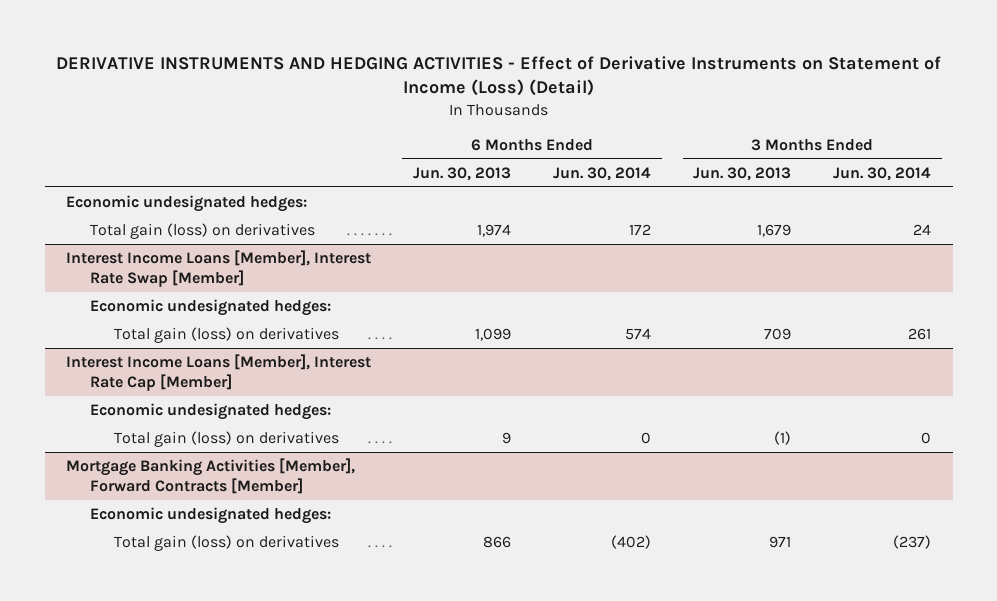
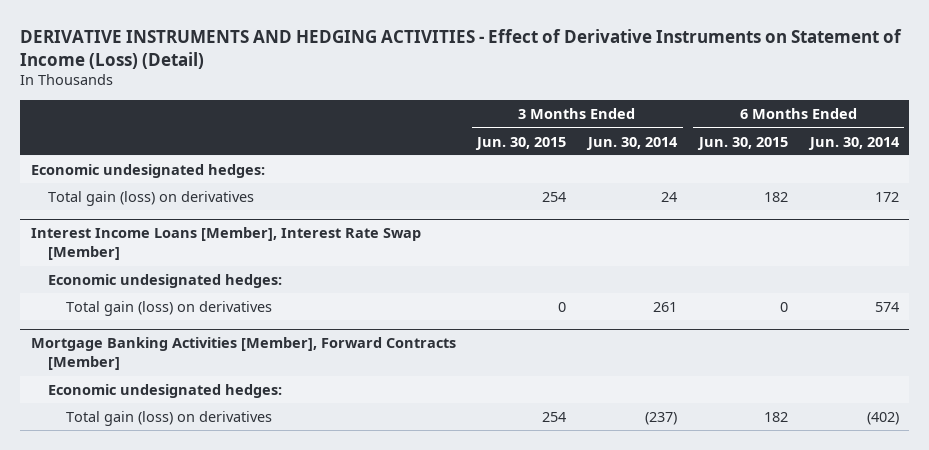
- | 6 Months Ended Jun. 30, 2013 | 6 Months Ended Jun. 30, 2014 | 3 Months Ended Jun. 30, 2013 | 3 Months Ended Jun. 30, 2014
+ | 3 Months Ended Jun. 30, 2015 | 3 Months Ended Jun. 30, 2014 | 6 Months Ended Jun. 30, 2015 | 6 Months Ended Jun. 30, 2014
- Interest Income Loans [Member], Interest Rate Cap [Member]
- Economic undesignated hedges:
- Total gain (loss) on derivatives | 9 | 0 | (1) | 0

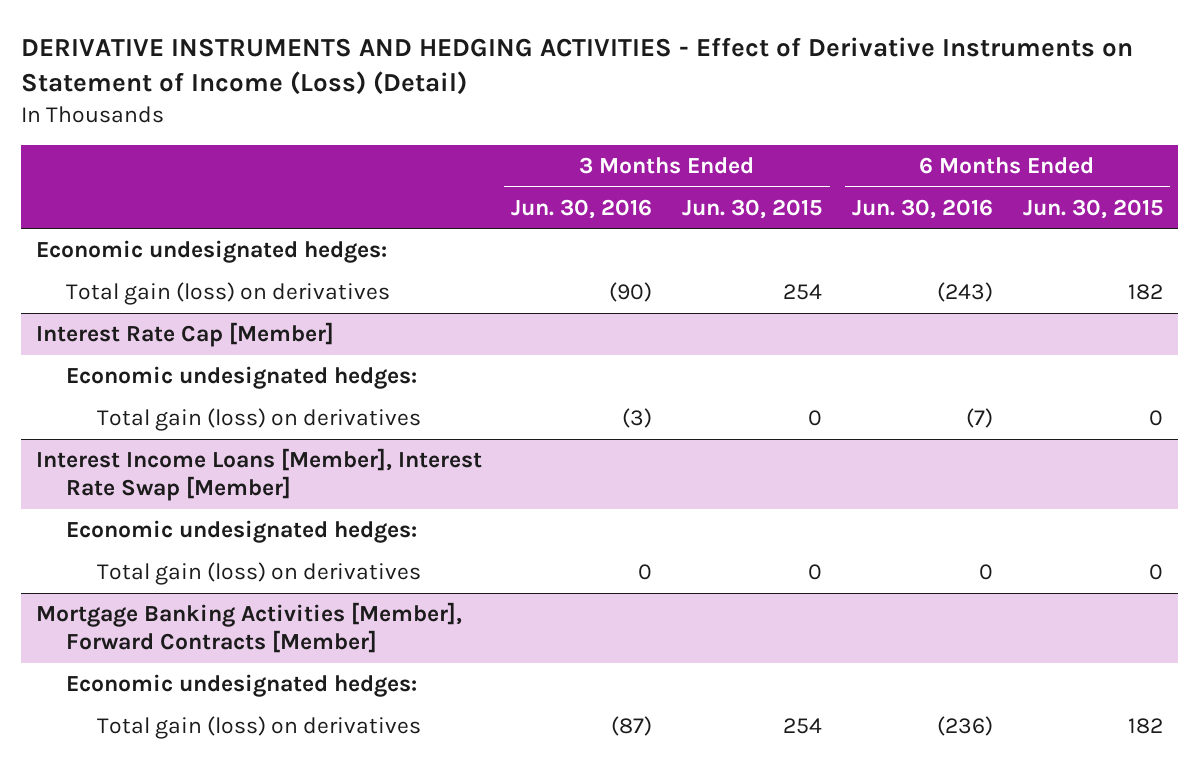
- | 3 Months Ended Jun. 30, 2015 | 3 Months Ended Jun. 30, 2014 | 6 Months Ended Jun. 30, 2015 | 6 Months Ended Jun. 30, 2014
+ | 3 Months Ended Jun. 30, 2016 | 3 Months Ended Jun. 30, 2015 | 6 Months Ended Jun. 30, 2016 | 6 Months Ended Jun. 30, 2015
+ Interest Rate Cap [Member]
+ Economic undesignated hedges:
+ Total gain (loss) on derivatives | (3) | 0 | (7) | 0

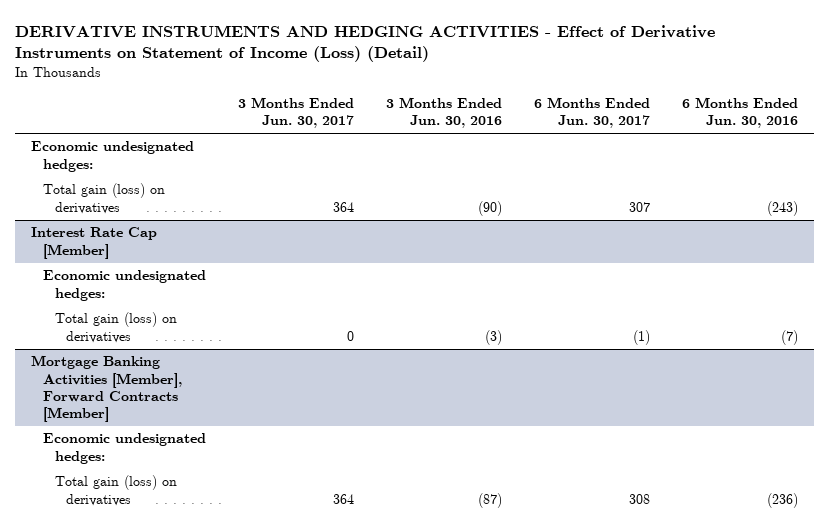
- | 3 Months Ended Jun. 30, 2016 | 3 Months Ended Jun. 30, 2015 | 6 Months Ended Jun. 30, 2016 | 6 Months Ended Jun. 30, 2015
+ | 3 Months Ended Jun. 30, 2017 | 3 Months Ended Jun. 30, 2016 | 6 Months Ended Jun. 30, 2017 | 6 Months Ended Jun. 30, 2016
- Interest Income Loans [Member], Interest Rate Swap [Member]
- Economic undesignated hedges:
- Total gain (loss) on derivatives | 0 | 0 | 0 | 0

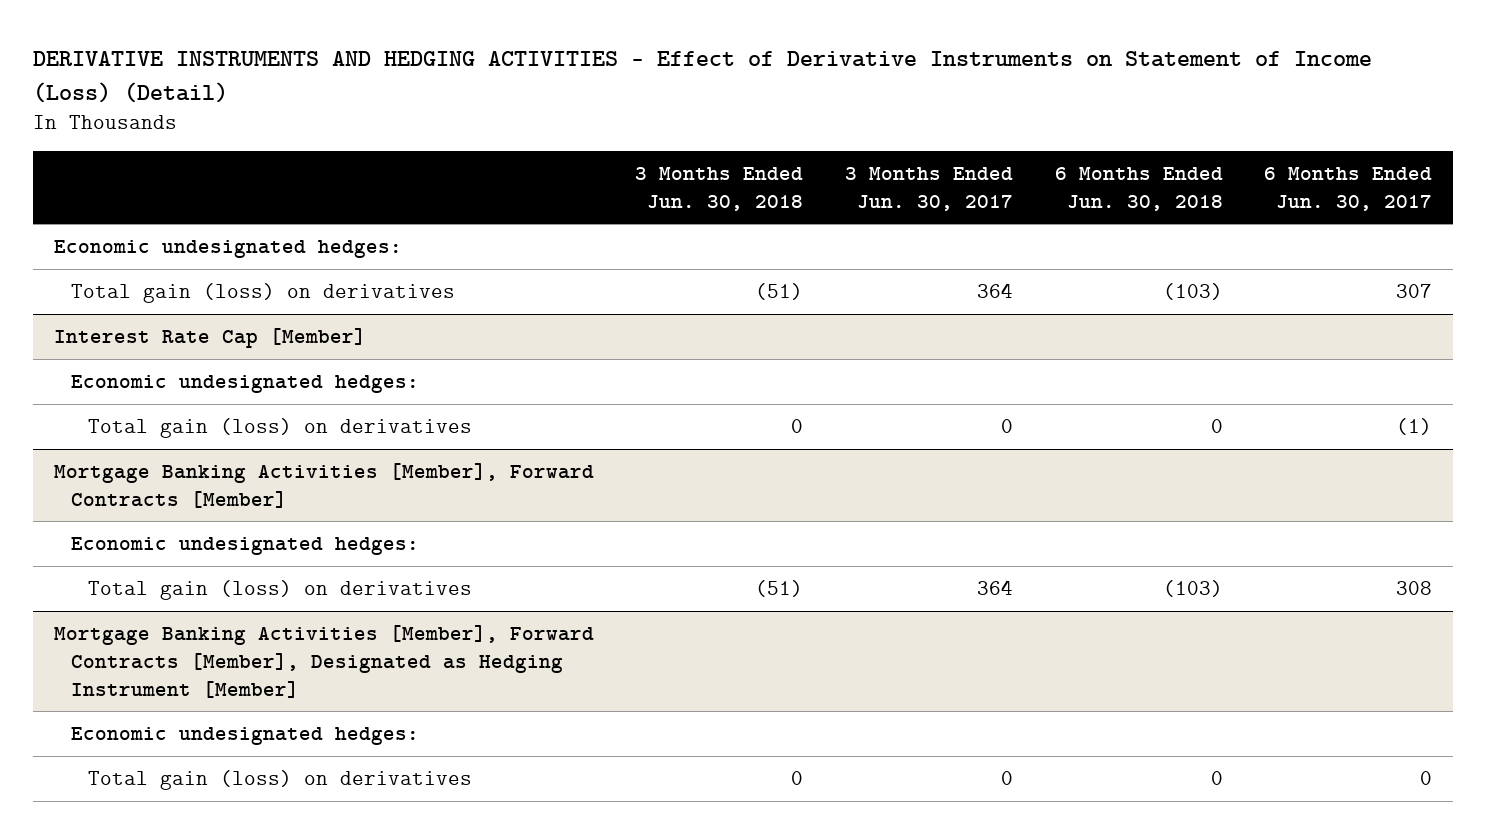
- | 3 Months Ended Jun. 30, 2017 | 3 Months Ended Jun. 30, 2016 | 6 Months Ended Jun. 30, 2017 | 6 Months Ended Jun. 30, 2016
+ | 3 Months Ended Jun. 30, 2018 | 3 Months Ended Jun. 30, 2017 | 6 Months Ended Jun. 30, 2018 | 6 Months Ended Jun. 30, 2017
+ Mortgage Banking Activities [Member], Forward Contracts [Member], Designated as Hedging Instrument [Member]
+ Economic undesignated hedges:
+ Total gain (loss) on derivatives | 0 | 0 | 0 | 0

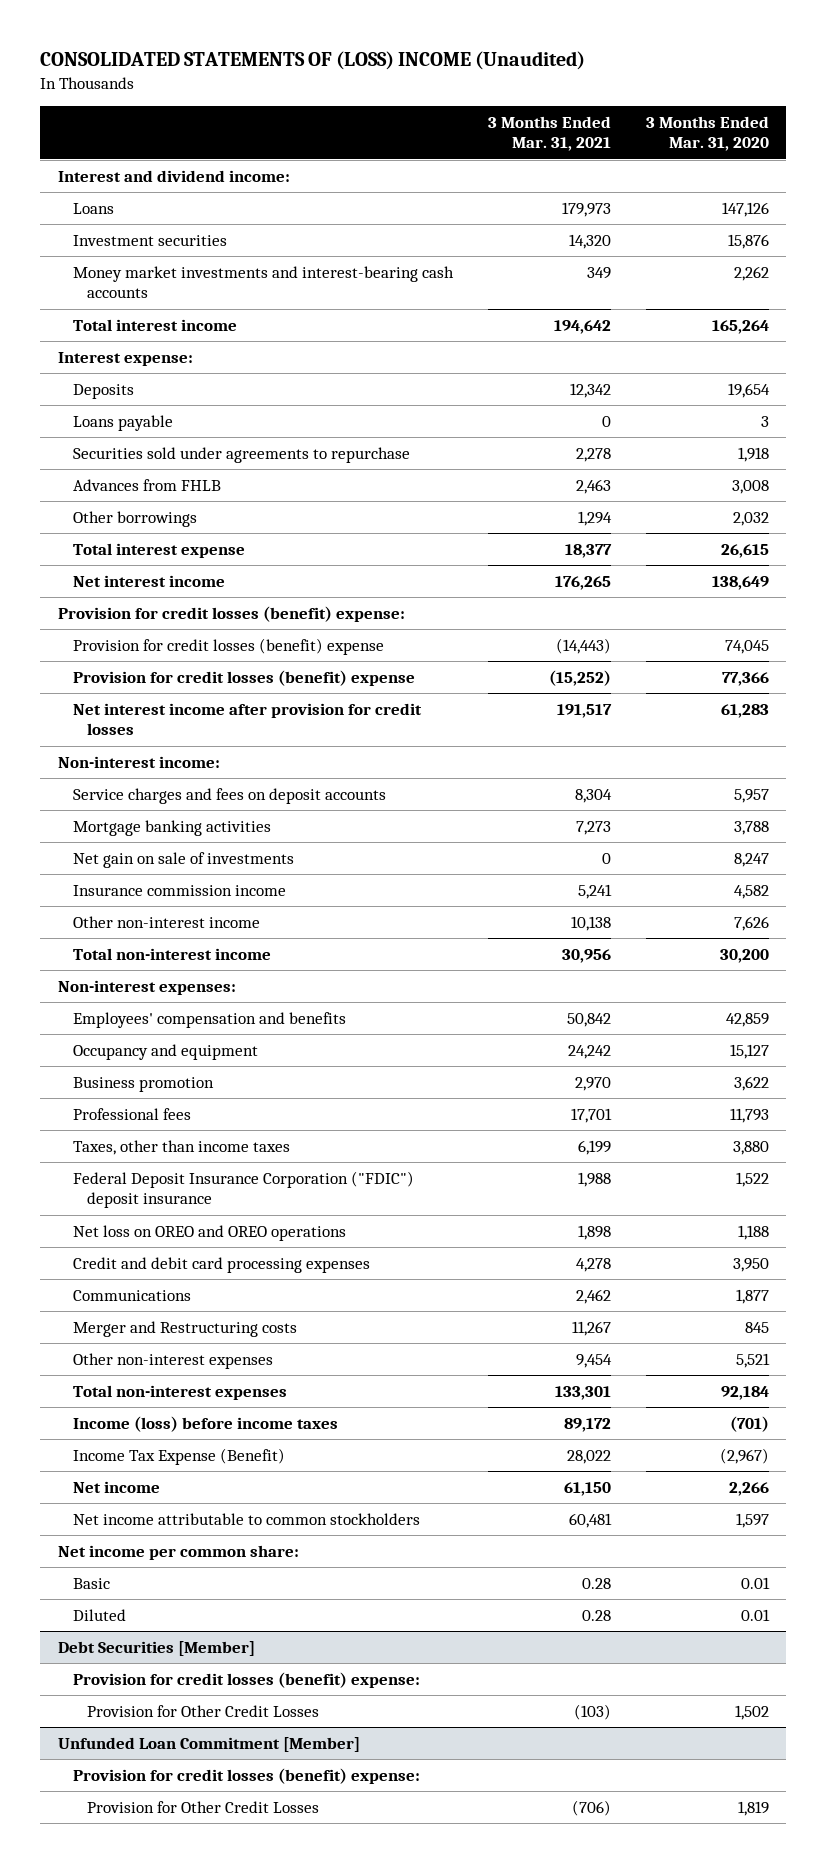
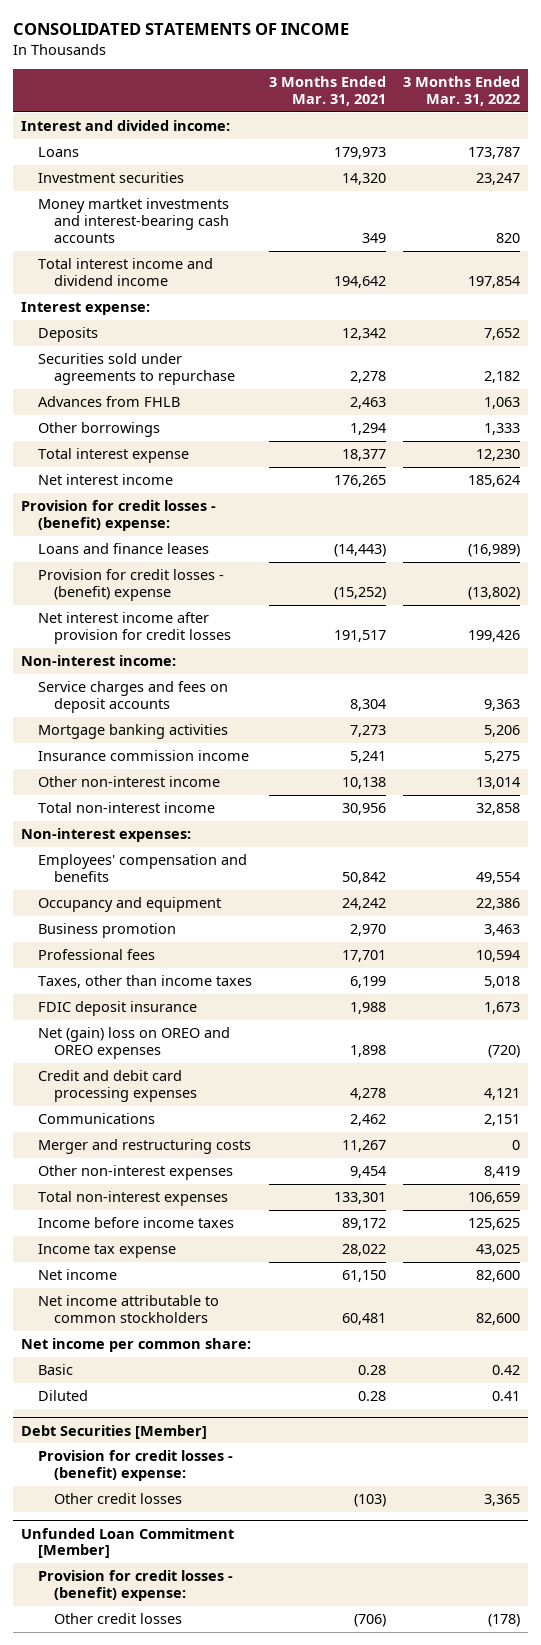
- CONSOLIDATED STATEMENTS OF (LOSS) INCOME (Unaudited)
+ CONSOLIDATED STATEMENTS OF INCOME
- | 3 Months Ended Mar. 31, 2021 | 3 Months Ended Mar. 31, 2020
+ | 3 Months Ended Mar. 31, 2021 | 3 Months Ended Mar. 31, 2022
- Interest and dividend income:
+ Interest and divided income:
- Money market investments and interest-bearing cash accounts | 349 | 2,262
- Total interest income | 194,642 | 165,264
+ Money martket investments and interest-bearing cash accounts | 349 | 820
+ Total interest income and dividend income | 194,642 | 197,854
- Loans payable | 0 | 3
- Provision for credit losses (benefit) expense:
- Provision for credit losses (benefit) expense | (14,443) | 74,045
- Provision for credit losses (benefit) expense | (15,252) | 77,366
+ Provision for credit losses - (benefit) expense:
+ Loans and finance leases | (14,443) | (16,989)
+ Provision for credit losses - (benefit) expense | (15,252) | (13,802)
- Net gain on sale of investments | 0 | 8,247
- Federal Deposit Insurance Corporation ("FDIC") deposit insurance | 1,988 | 1,522
- Net loss on OREO and OREO operations | 1,898 | 1,188
+ FDIC deposit insurance | 1,988 | 1,673
+ Net (gain) loss on OREO and OREO expenses | 1,898 | (720)
- Merger and Restructuring costs | 11,267 | 845
+ Merger and restructuring costs | 11,267 | 0
- Income (loss) before income taxes | 89,172 | (701)
- Income Tax Expense (Benefit) | 28,022 | (2,967)
+ Income before income taxes | 89,172 | 125,625
+ Income tax expense | 28,022 | 43,025
@ Debt Securities [Member]
- Provision for credit losses (benefit) expense:
- Provision for Other Credit Losses | (103) | 1,502
+ Provision for credit losses - (benefit) expense:
+ Other credit losses | (103) | 3,365
@ Unfunded Loan Commitment [Member]
- Provision for credit losses (benefit) expense:
- Provision for Other Credit Losses | (706) | 1,819
+ Provision for credit losses - (benefit) expense:
+ Other credit losses | (706) | (178)

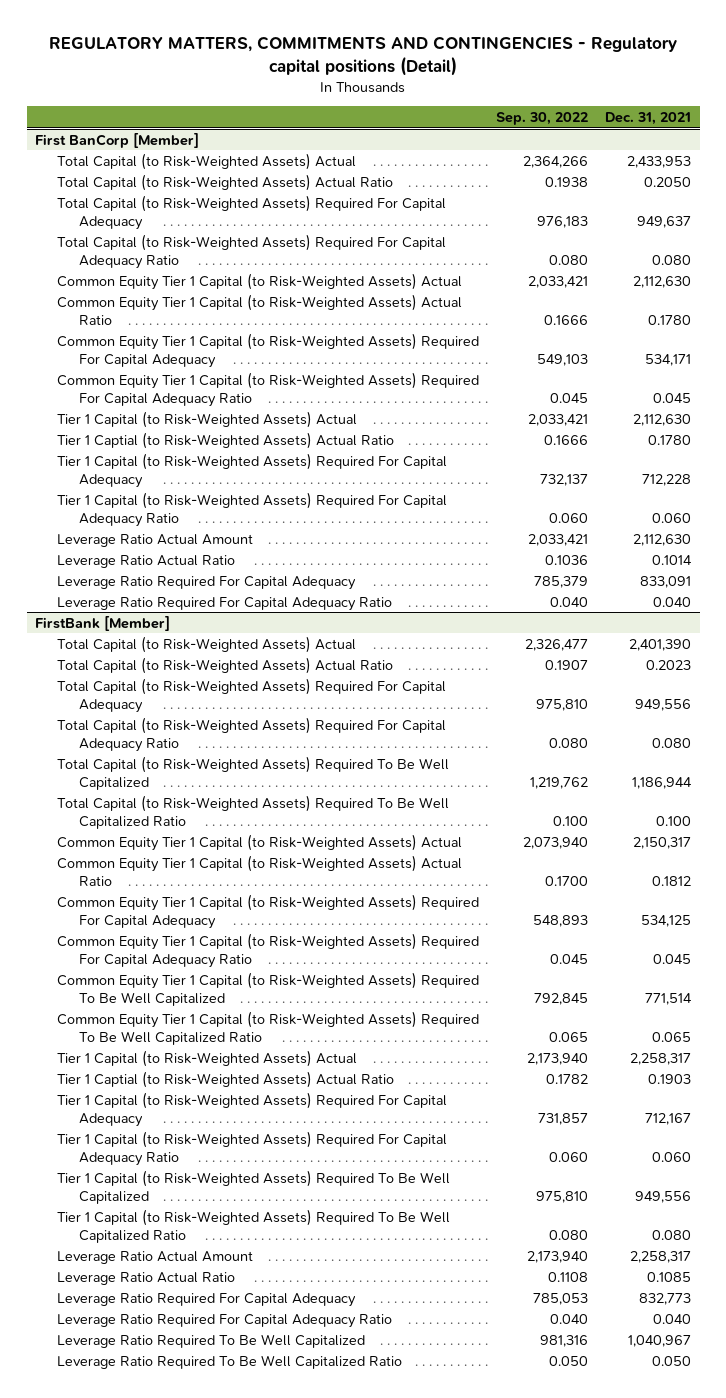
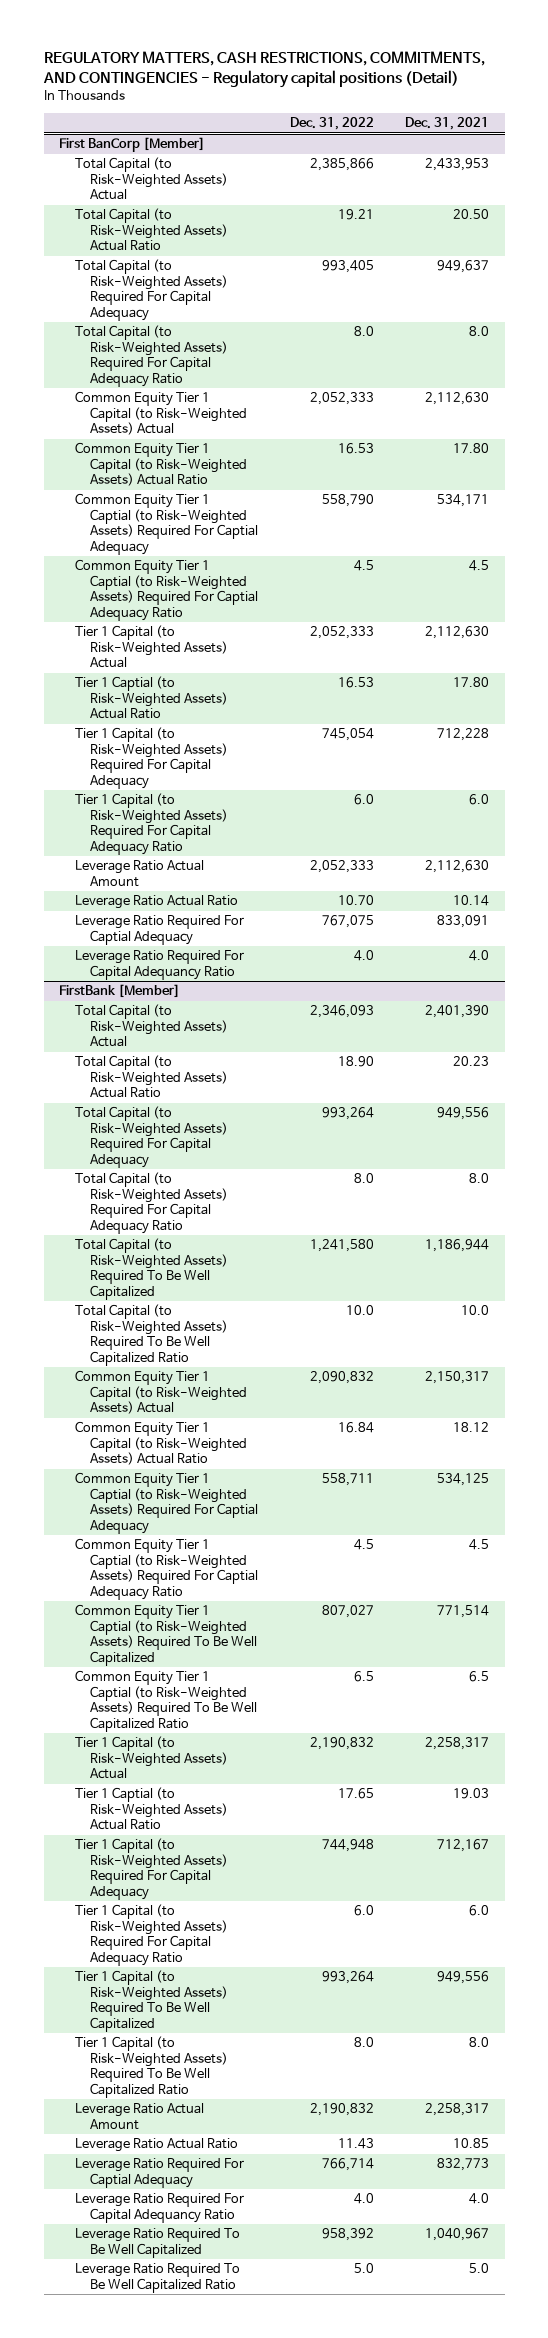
- REGULATORY MATTERS, COMMITMENTS AND CONTINGENCIES - Regulatory capital positions (Detail)
+ REGULATORY MATTERS, CASH RESTRICTIONS, COMMITMENTS, AND CONTINGENCIES - Regulatory capital positions (Detail)
- | Sep. 30, 2022 | Dec. 31, 2021
+ | Dec. 31, 2022 | Dec. 31, 2021
@ First BanCorp [Member]
- Total Capital (to Risk-Weighted Assets) Actual Ratio | 0.1938 | 0.2050
+ Total Capital (to Risk-Weighted Assets) Actual Ratio | 19.21 | 20.50
- Total Capital (to Risk-Weighted Assets) Required For Capital Adequacy Ratio | 0.080 | 0.080
+ Total Capital (to Risk-Weighted Assets) Required For Capital Adequacy Ratio | 8.0 | 8.0
- Common Equity Tier 1 Capital (to Risk-Weighted Assets) Actual Ratio | 0.1666 | 0.1780
- Common Equity Tier 1 Capital (to Risk-Weighted Assets) Required For Capital Adequacy | 549,103 | 534,171
- Common Equity Tier 1 Capital (to Risk-Weighted Assets) Required For Capital Adequacy Ratio | 0.045 | 0.045
+ Common Equity Tier 1 Capital (to Risk-Weighted Assets) Actual Ratio | 16.53 | 17.80
+ Common Equity Tier 1 Captial (to Risk-Weighted Assets) Required For Captial Adequacy | 558,790 | 534,171
+ Common Equity Tier 1 Captial (to Risk-Weighted Assets) Required For Captial Adequacy Ratio | 4.5 | 4.5
- Tier 1 Captial (to Risk-Weighted Assets) Actual Ratio | 0.1666 | 0.1780
+ Tier 1 Captial (to Risk-Weighted Assets) Actual Ratio | 16.53 | 17.80
- Tier 1 Capital (to Risk-Weighted Assets) Required For Capital Adequacy Ratio | 0.060 | 0.060
+ Tier 1 Capital (to Risk-Weighted Assets) Required For Capital Adequacy Ratio | 6.0 | 6.0
- Leverage Ratio Actual Ratio | 0.1036 | 0.1014
- Leverage Ratio Required For Capital Adequacy | 785,379 | 833,091
- Leverage Ratio Required For Capital Adequacy Ratio | 0.040 | 0.040
+ Leverage Ratio Actual Ratio | 10.70 | 10.14
+ Leverage Ratio Required For Captial Adequacy | 767,075 | 833,091
+ Leverage Ratio Required For Capital Adequancy Ratio | 4.0 | 4.0
@ FirstBank [Member]
- Total Capital (to Risk-Weighted Assets) Actual Ratio | 0.1907 | 0.2023
+ Total Capital (to Risk-Weighted Assets) Actual Ratio | 18.90 | 20.23
- Total Capital (to Risk-Weighted Assets) Required For Capital Adequacy Ratio | 0.080 | 0.080
+ Total Capital (to Risk-Weighted Assets) Required For Capital Adequacy Ratio | 8.0 | 8.0
- Total Capital (to Risk-Weighted Assets) Required To Be Well Capitalized Ratio | 0.100 | 0.100
+ Total Capital (to Risk-Weighted Assets) Required To Be Well Capitalized Ratio | 10.0 | 10.0
- Common Equity Tier 1 Capital (to Risk-Weighted Assets) Actual Ratio | 0.1700 | 0.1812
- Common Equity Tier 1 Capital (to Risk-Weighted Assets) Required For Capital Adequacy | 548,893 | 534,125
- Common Equity Tier 1 Capital (to Risk-Weighted Assets) Required For Capital Adequacy Ratio | 0.045 | 0.045
- Common Equity Tier 1 Capital (to Risk-Weighted Assets) Required To Be Well Capitalized | 792,845 | 771,514
- Common Equity Tier 1 Capital (to Risk-Weighted Assets) Required To Be Well Capitalized Ratio | 0.065 | 0.065
+ Common Equity Tier 1 Capital (to Risk-Weighted Assets) Actual Ratio | 16.84 | 18.12
+ Common Equity Tier 1 Captial (to Risk-Weighted Assets) Required For Captial Adequacy | 558,711 | 534,125
+ Common Equity Tier 1 Captial (to Risk-Weighted Assets) Required For Captial Adequacy Ratio | 4.5 | 4.5
+ Common Equity Tier 1 Captial (to Risk-Weighted Assets) Required To Be Well Capitalized | 807,027 | 771,514
+ Common Equity Tier 1 Captial (to Risk-Weighted Assets) Required To Be Well Capitalized Ratio | 6.5 | 6.5
- Tier 1 Captial (to Risk-Weighted Assets) Actual Ratio | 0.1782 | 0.1903
+ Tier 1 Captial (to Risk-Weighted Assets) Actual Ratio | 17.65 | 19.03
- Tier 1 Capital (to Risk-Weighted Assets) Required For Capital Adequacy Ratio | 0.060 | 0.060
+ Tier 1 Capital (to Risk-Weighted Assets) Required For Capital Adequacy Ratio | 6.0 | 6.0
- Tier 1 Capital (to Risk-Weighted Assets) Required To Be Well Capitalized Ratio | 0.080 | 0.080
+ Tier 1 Capital (to Risk-Weighted Assets) Required To Be Well Capitalized Ratio | 8.0 | 8.0
- Leverage Ratio Actual Ratio | 0.1108 | 0.1085
- Leverage Ratio Required For Capital Adequacy | 785,053 | 832,773
- Leverage Ratio Required For Capital Adequacy Ratio | 0.040 | 0.040
+ Leverage Ratio Actual Ratio | 11.43 | 10.85
+ Leverage Ratio Required For Captial Adequacy | 766,714 | 832,773
+ Leverage Ratio Required For Capital Adequancy Ratio | 4.0 | 4.0
- Leverage Ratio Required To Be Well Capitalized Ratio | 0.050 | 0.050
+ Leverage Ratio Required To Be Well Capitalized Ratio | 5.0 | 5.0

